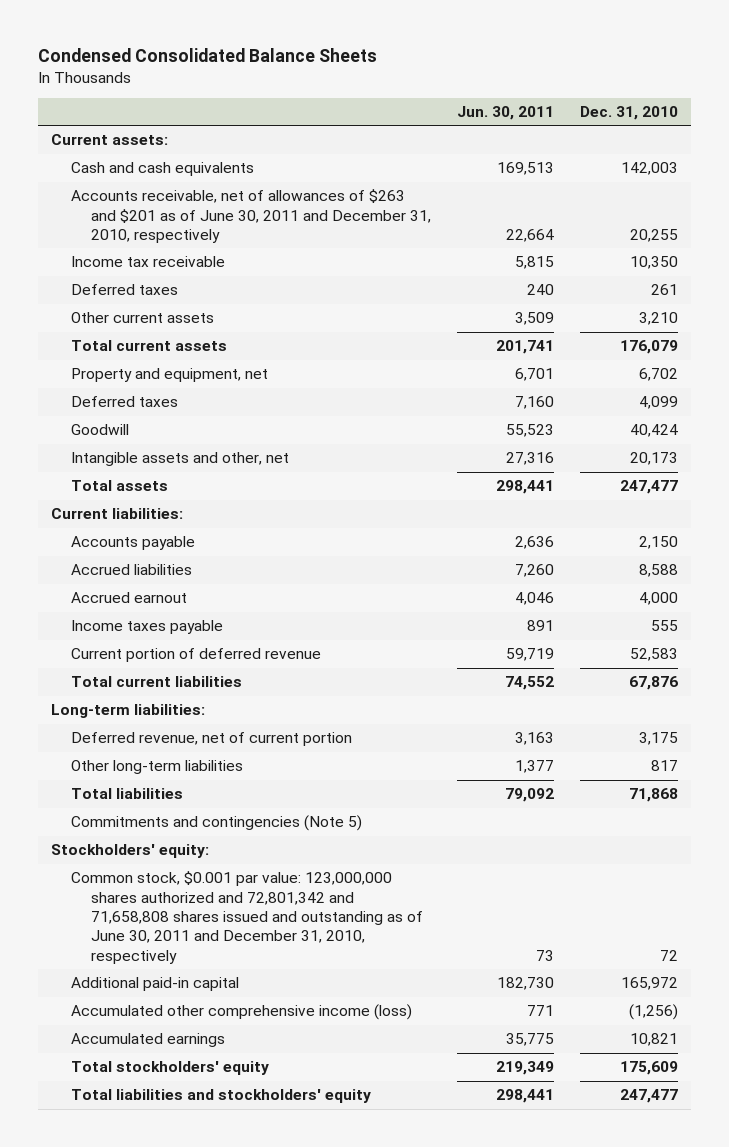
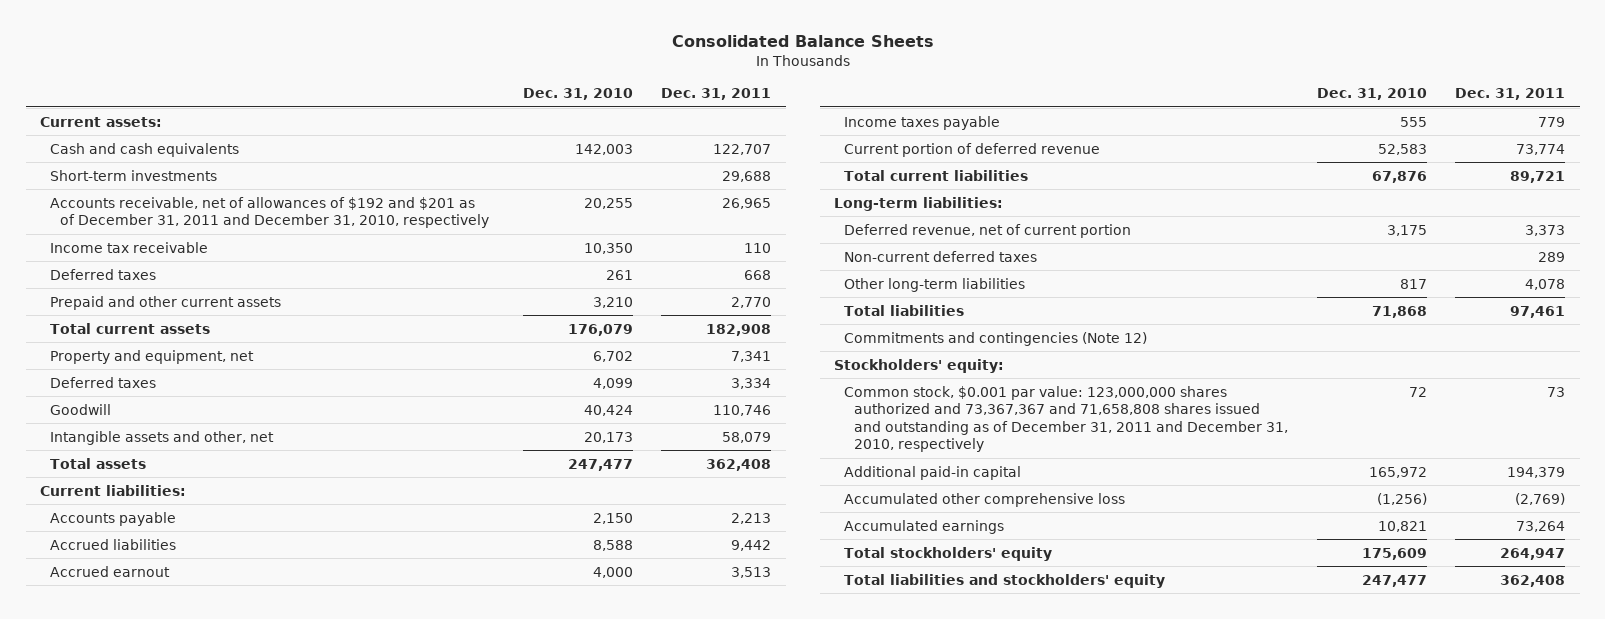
- Condensed Consolidated Balance Sheets
+ Consolidated Balance Sheets
- | Jun. 30, 2011 | Dec. 31, 2010
+ | Dec. 31, 2010 | Dec. 31, 2011
- Accounts receivable, net of allowances of $263 and $201 as of June 30, 2011 and December 31, 2010, respectively | 22,664 | 20,255
+ Short-term investments | | 29,688
+ Accounts receivable, net of allowances of $192 and $201 as of December 31, 2011 and December 31, 2010, respectively | 20,255 | 26,965
- Other current assets | 3,509 | 3,210
+ Prepaid and other current assets | 3,210 | 2,770
+ Non-current deferred taxes | | 289
- Commitments and contingencies (Note 5)
+ Commitments and contingencies (Note 12)
- Common stock, $0.001 par value: 123,000,000 shares authorized and 72,801,342 and 71,658,808 shares issued and outstanding as of June 30, 2011 and December 31, 2010, respectively | 73 | 72
+ Common stock, $0.001 par value: 123,000,000 shares authorized and 73,367,367 and 71,658,808 shares issued and outstanding as of December 31, 2011 and December 31, 2010, respectively | 72 | 73
- Accumulated other comprehensive income (loss) | 771 | (1,256)
+ Accumulated other comprehensive loss | (1,256) | (2,769)

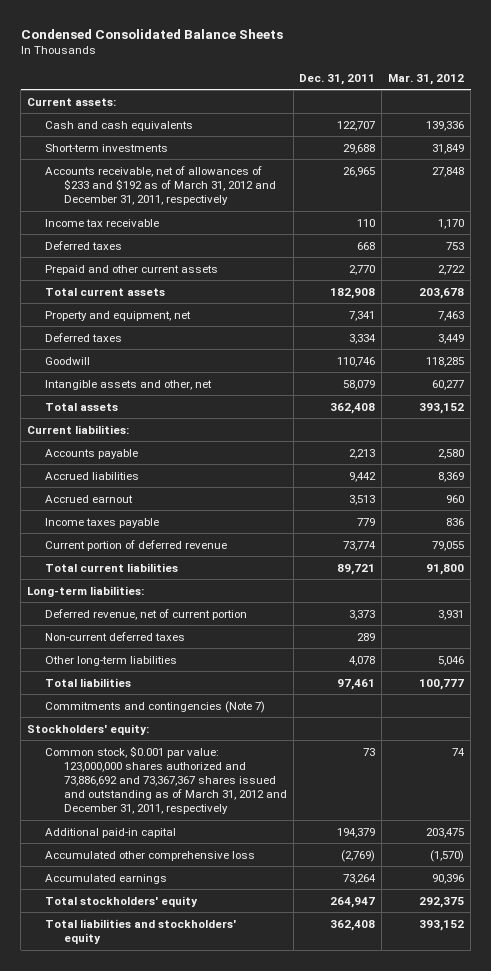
- Consolidated Balance Sheets
+ Condensed Consolidated Balance Sheets
- | Dec. 31, 2010 | Dec. 31, 2011
+ | Dec. 31, 2011 | Mar. 31, 2012
- Accounts receivable, net of allowances of $192 and $201 as of December 31, 2011 and December 31, 2010, respectively | 20,255 | 26,965
+ Accounts receivable, net of allowances of $233 and $192 as of March 31, 2012 and December 31, 2011, respectively | 26,965 | 27,848
- Commitments and contingencies (Note 12)
+ Commitments and contingencies (Note 7)
- Common stock, $0.001 par value: 123,000,000 shares authorized and 73,367,367 and 71,658,808 shares issued and outstanding as of December 31, 2011 and December 31, 2010, respectively | 72 | 73
+ Common stock, $0.001 par value: 123,000,000 shares authorized and 73,886,692 and 73,367,367 shares issued and outstanding as of March 31, 2012 and December 31, 2011, respectively | 73 | 74

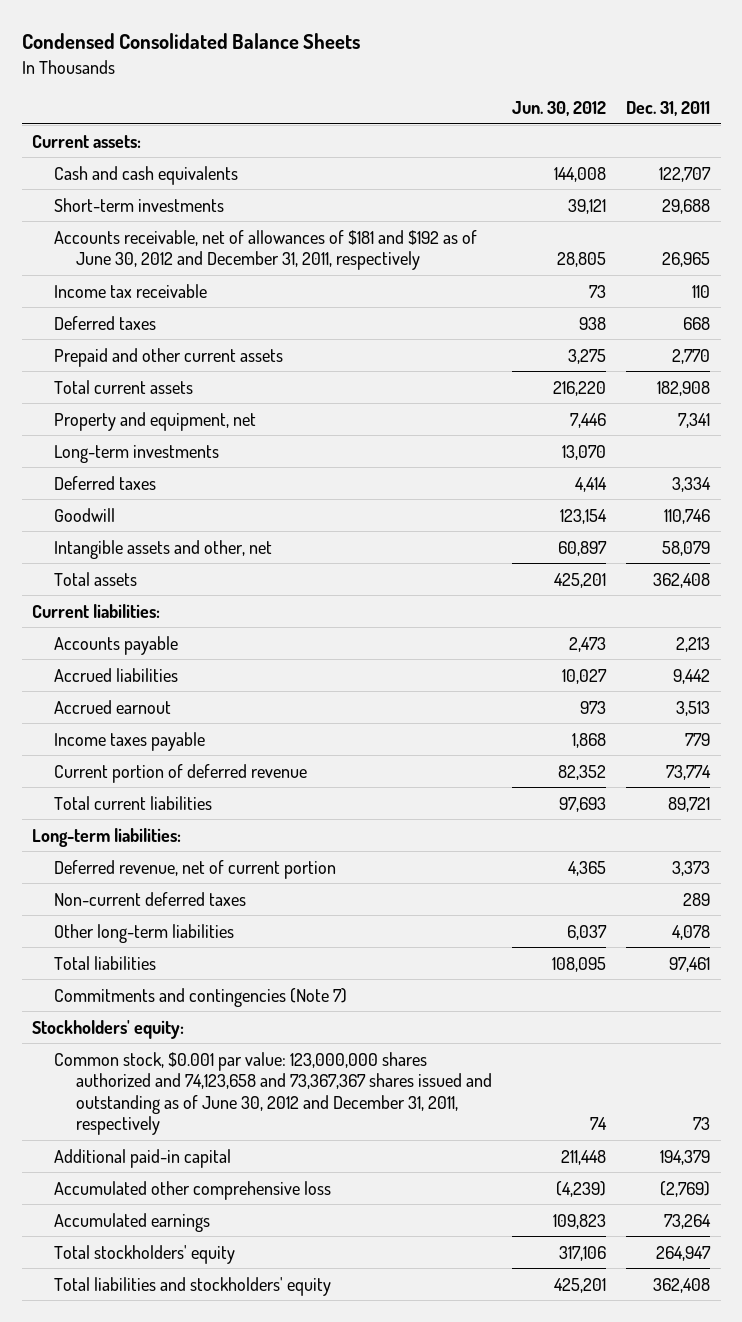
- | Dec. 31, 2011 | Mar. 31, 2012
+ | Jun. 30, 2012 | Dec. 31, 2011
- Accounts receivable, net of allowances of $233 and $192 as of March 31, 2012 and December 31, 2011, respectively | 26,965 | 27,848
+ Accounts receivable, net of allowances of $181 and $192 as of June 30, 2012 and December 31, 2011, respectively | 28,805 | 26,965
+ Long-term investments | 13,070 |
- Common stock, $0.001 par value: 123,000,000 shares authorized and 73,886,692 and 73,367,367 shares issued and outstanding as of March 31, 2012 and December 31, 2011, respectively | 73 | 74
+ Common stock, $0.001 par value: 123,000,000 shares authorized and 74,123,658 and 73,367,367 shares issued and outstanding as of June 30, 2012 and December 31, 2011, respectively | 74 | 73

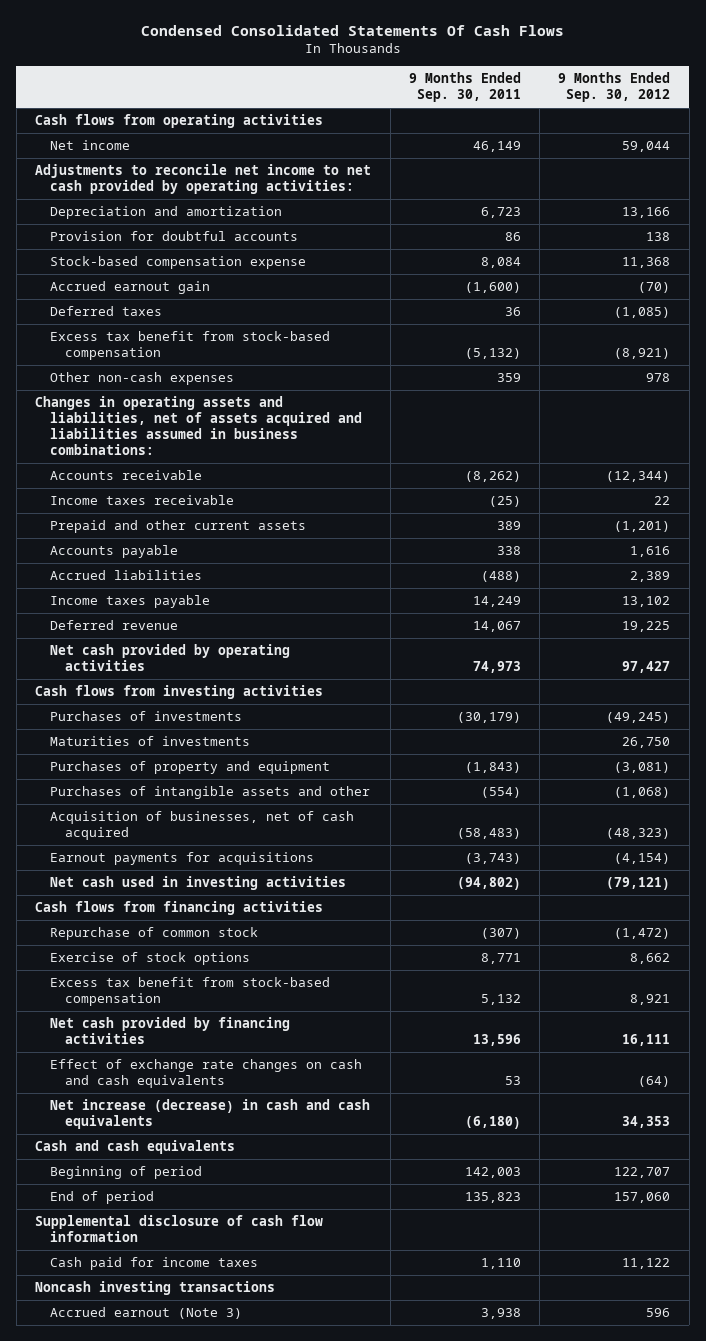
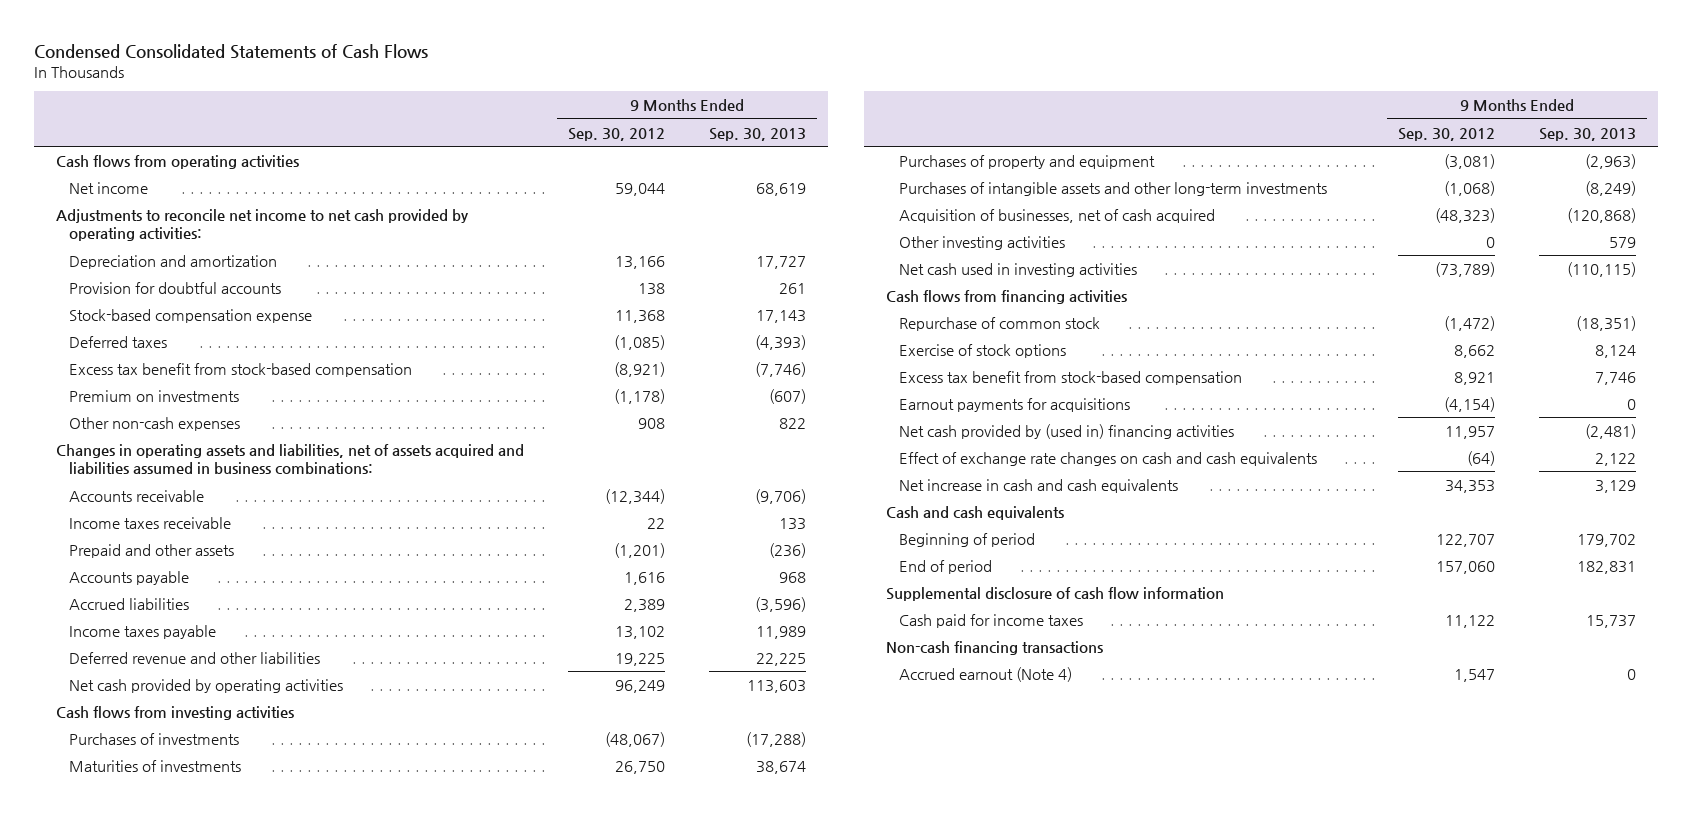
- Condensed Consolidated Statements Of Cash Flows
+ Condensed Consolidated Statements of Cash Flows
- | 9 Months Ended Sep. 30, 2011 | 9 Months Ended Sep. 30, 2012
+ | 9 Months Ended Sep. 30, 2012 | 9 Months Ended Sep. 30, 2013
- Accrued earnout gain | (1,600) | (70)
- Other non-cash expenses | 359 | 978
+ Premium on investments | (1,178) | (607)
+ Other non-cash expenses | 908 | 822
- Prepaid and other current assets | 389 | (1,201)
+ Prepaid and other assets | (1,201) | (236)
- Deferred revenue | 14,067 | 19,225
- Net cash provided by operating activities | 74,973 | 97,427
+ Deferred revenue and other liabilities | 19,225 | 22,225
+ Net cash provided by operating activities | 96,249 | 113,603
- Purchases of investments | (30,179) | (49,245)
+ Purchases of investments | (48,067) | (17,288)
- Purchases of intangible assets and other | (554) | (1,068)
+ Purchases of intangible assets and other long-term investments | (1,068) | (8,249)
- Net cash used in investing activities | (94,802) | (79,121)
+ Other investing activities | 0 | 579
+ Net cash used in investing activities | (73,789) | (110,115)
- Net cash provided by financing activities | 13,596 | 16,111
moved down: Earnout payments for acquisitions | (4,154) | 0
+ Net cash provided by (used in) financing activities | 11,957 | (2,481)
- Net increase (decrease) in cash and cash equivalents | (6,180) | 34,353
+ Net increase in cash and cash equivalents | 34,353 | 3,129
- Noncash investing transactions
- Accrued earnout (Note 3) | 3,938 | 596
+ Non-cash financing transactions
+ Accrued earnout (Note 4) | 1,547 | 0

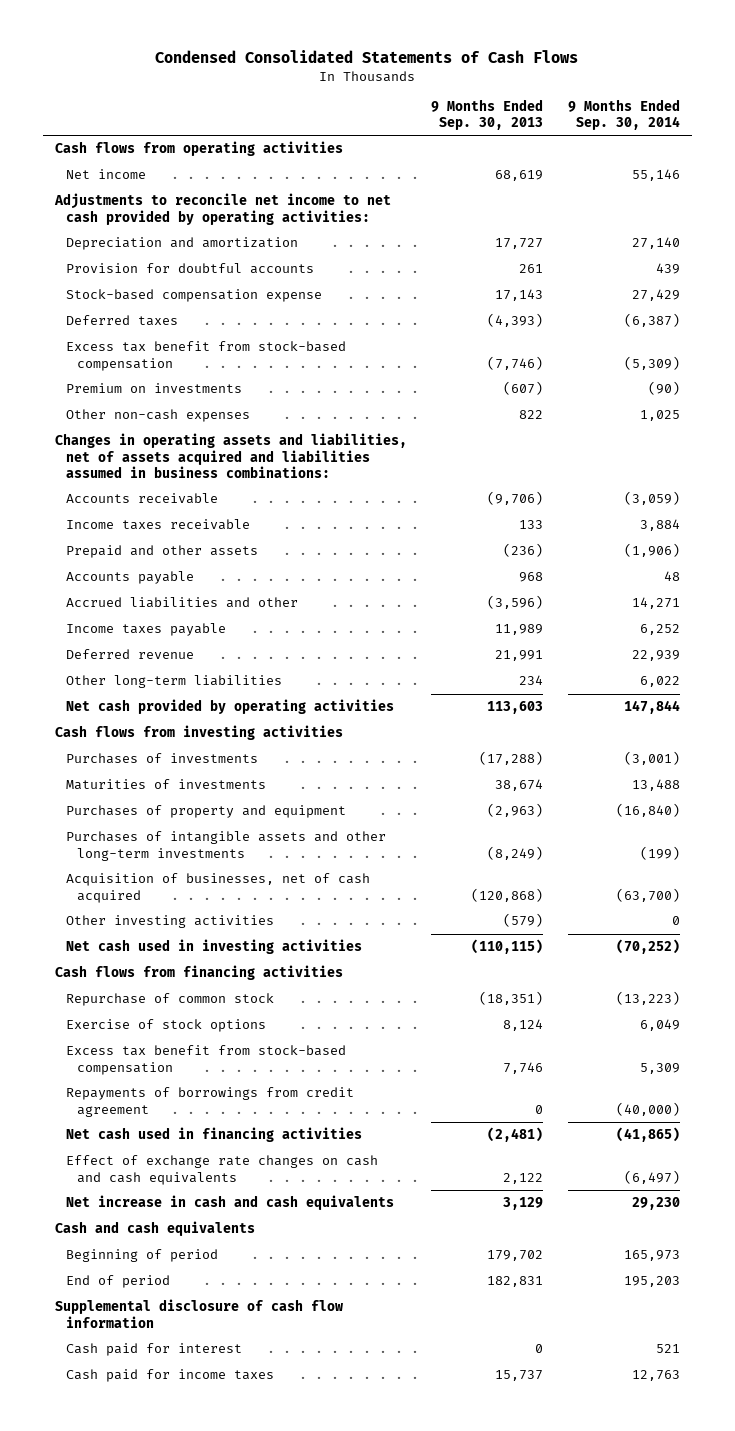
- | 9 Months Ended Sep. 30, 2012 | 9 Months Ended Sep. 30, 2013
+ | 9 Months Ended Sep. 30, 2013 | 9 Months Ended Sep. 30, 2014
- Accrued liabilities | 2,389 | (3,596)
+ Accrued liabilities and other | (3,596) | 14,271
- Deferred revenue and other liabilities | 19,225 | 22,225
+ Deferred revenue | 21,991 | 22,939
+ Other long-term liabilities | 234 | 6,022
- Other investing activities | 0 | 579
+ Other investing activities | (579) | 0
- Earnout payments for acquisitions | (4,154) | 0
- Net cash provided by (used in) financing activities | 11,957 | (2,481)
+ Repayments of borrowings from credit agreement | 0 | (40,000)
+ Net cash used in financing activities | (2,481) | (41,865)
+ Cash paid for interest | 0 | 521
- Non-cash financing transactions
- Accrued earnout (Note 4) | 1,547 | 0

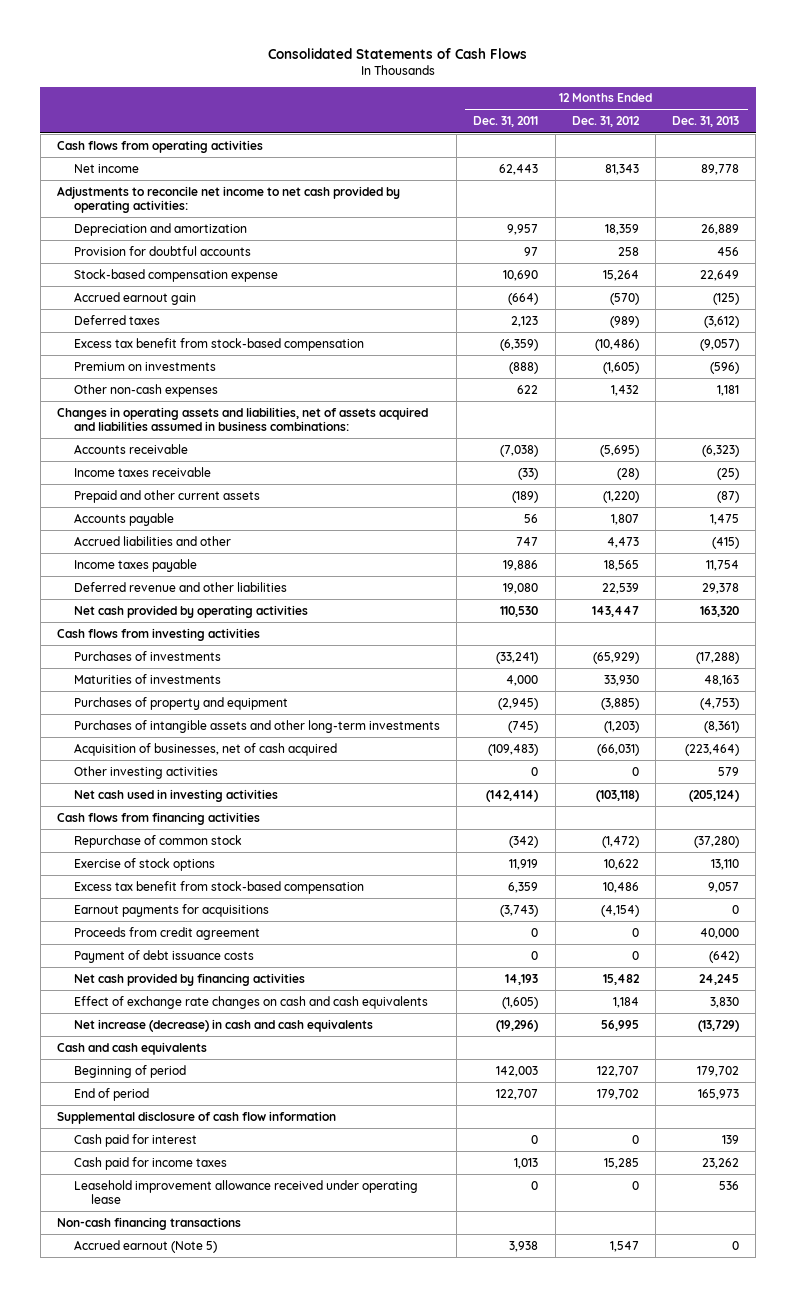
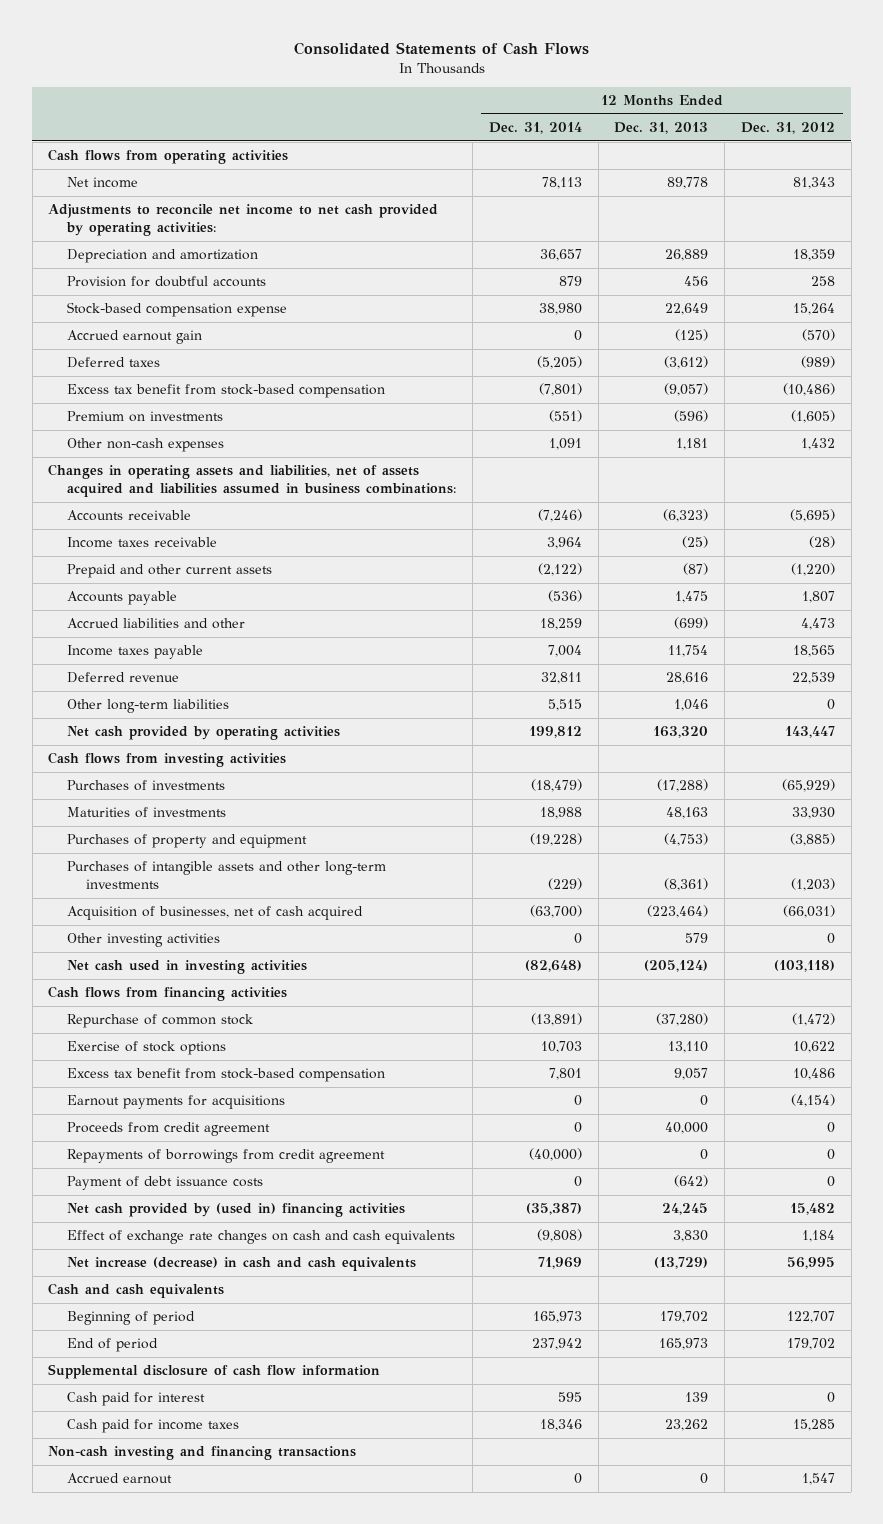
- | 12 Months Ended Dec. 31, 2011 | 12 Months Ended Dec. 31, 2012 | 12 Months Ended Dec. 31, 2013
+ | 12 Months Ended Dec. 31, 2014 | 12 Months Ended Dec. 31, 2013 | 12 Months Ended Dec. 31, 2012
- Accrued liabilities and other | 747 | 4,473 | (415)
+ Accrued liabilities and other | 18,259 | (699) | 4,473
- Deferred revenue and other liabilities | 19,080 | 22,539 | 29,378
+ Deferred revenue | 32,811 | 28,616 | 22,539
+ Other long-term liabilities | 5,515 | 1,046 | 0
+ Repayments of borrowings from credit agreement | (40,000) | 0 | 0
- Net cash provided by financing activities | 14,193 | 15,482 | 24,245
+ Net cash provided by (used in) financing activities | (35,387) | 24,245 | 15,482
- Leasehold improvement allowance received under operating lease | 0 | 0 | 536
- Non-cash financing transactions
- Accrued earnout (Note 5) | 3,938 | 1,547 | 0
+ Non-cash investing and financing transactions
+ Accrued earnout | 0 | 0 | 1,547

